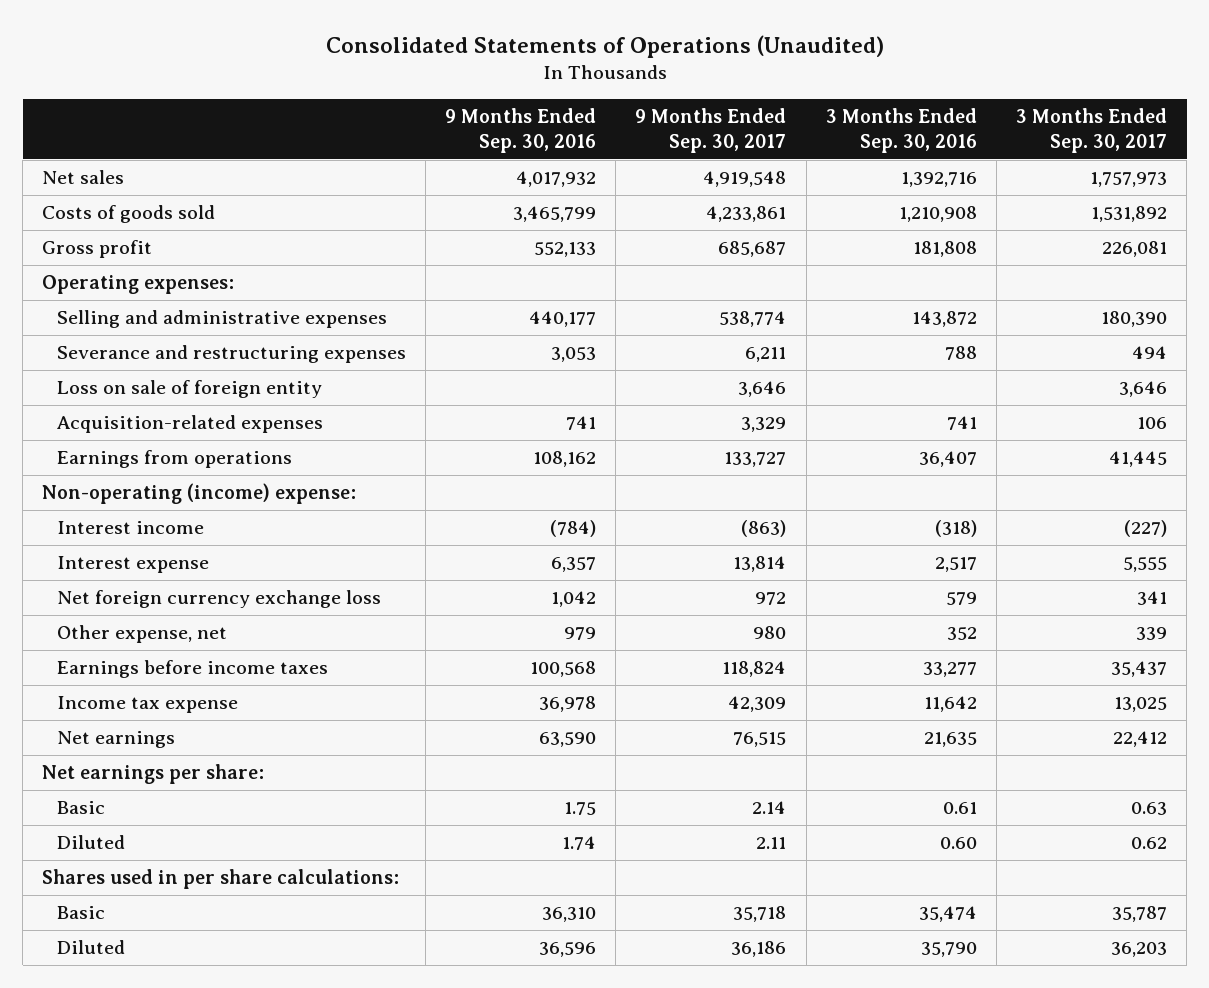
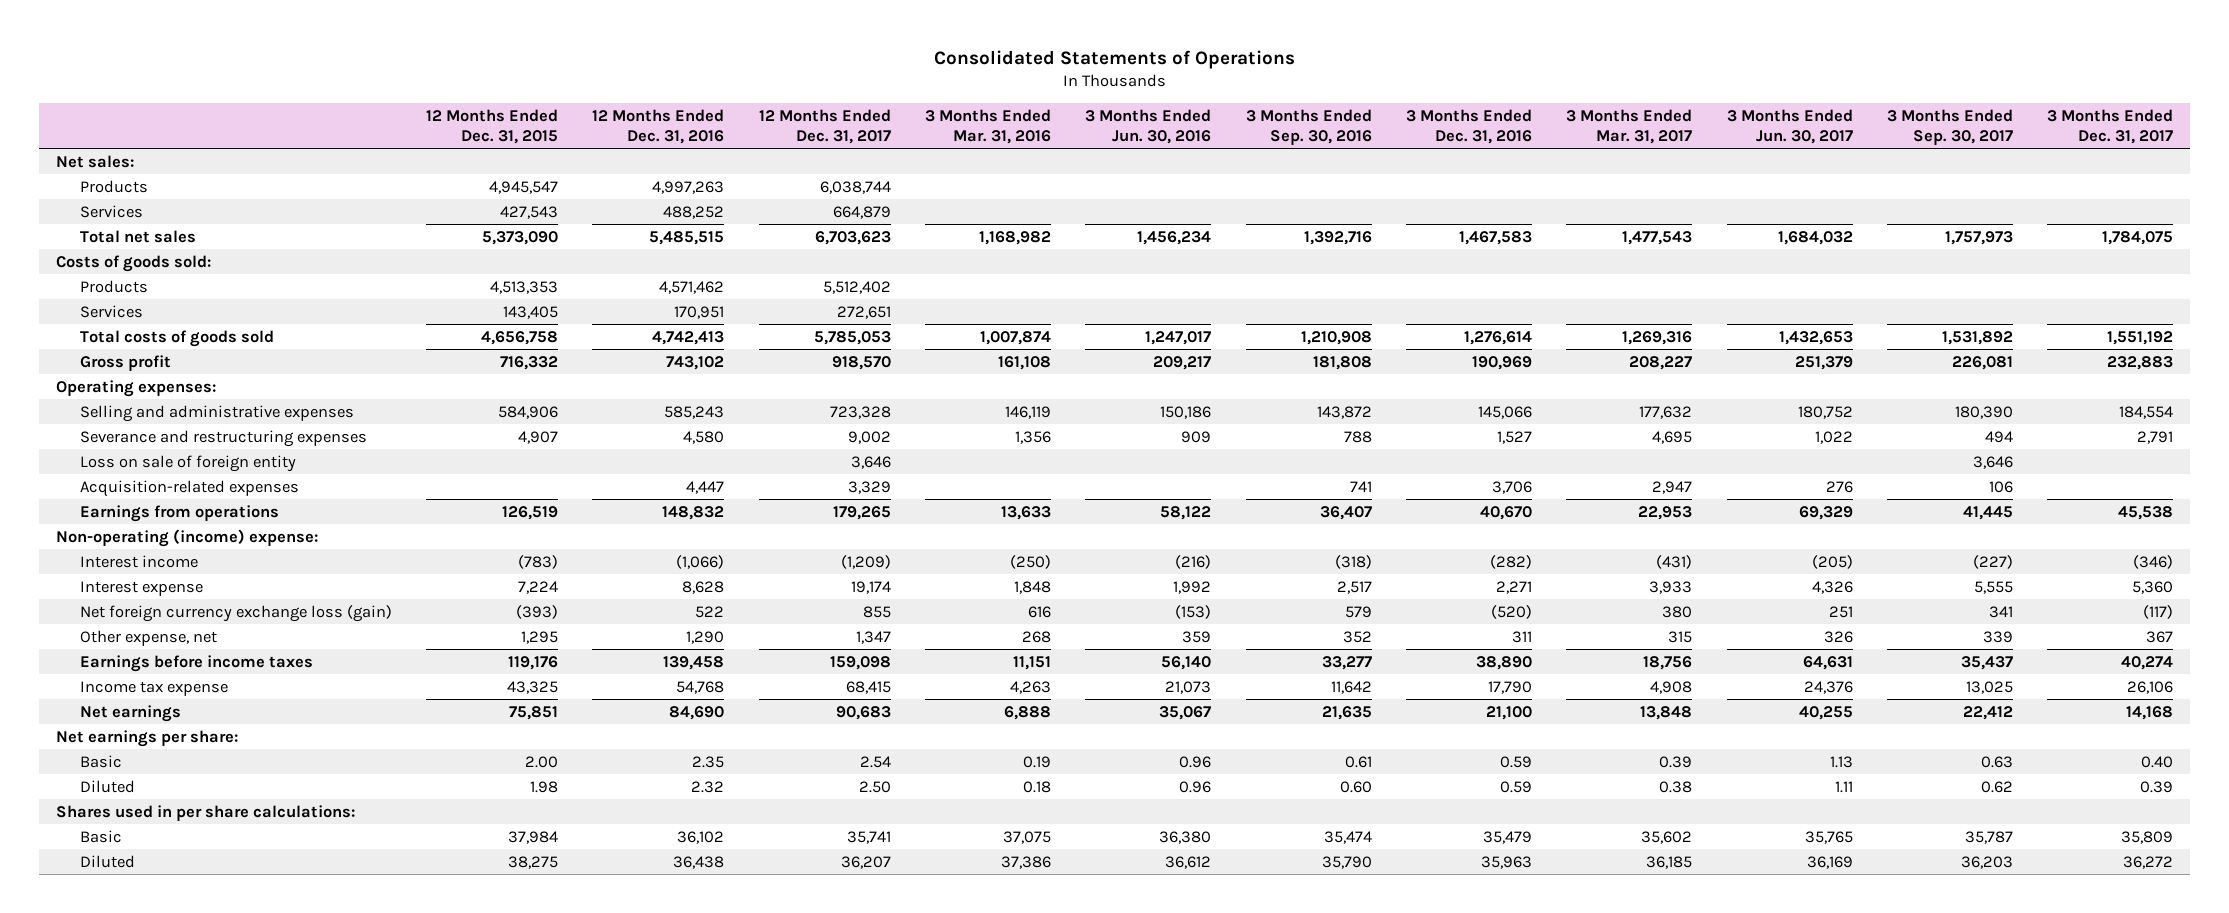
- Consolidated Statements of Operations (Unaudited)
+ Consolidated Statements of Operations
- | 9 Months Ended Sep. 30, 2016 | 9 Months Ended Sep. 30, 2017 | 3 Months Ended Sep. 30, 2016 | 3 Months Ended Sep. 30, 2017
+ | 12 Months Ended Dec. 31, 2015 | 12 Months Ended Dec. 31, 2016 | 12 Months Ended Dec. 31, 2017 | 3 Months Ended Mar. 31, 2016 | 3 Months Ended Jun. 30, 2016 | 3 Months Ended Sep. 30, 2016 | 3 Months Ended Dec. 31, 2016 | 3 Months Ended Mar. 31, 2017 | 3 Months Ended Jun. 30, 2017 | 3 Months Ended Sep. 30, 2017 | 3 Months Ended Dec. 31, 2017
- Net sales | 4,017,932 | 4,919,548 | 1,392,716 | 1,757,973
- Costs of goods sold | 3,465,799 | 4,233,861 | 1,210,908 | 1,531,892
+ Net sales:
+ Products | 4,945,547 | 4,997,263 | 6,038,744 | | | | | | | |
+ Services | 427,543 | 488,252 | 664,879 | | | | | | | |
+ Total net sales | 5,373,090 | 5,485,515 | 6,703,623 | 1,168,982 | 1,456,234 | 1,392,716 | 1,467,583 | 1,477,543 | 1,684,032 | 1,757,973 | 1,784,075
+ Costs of goods sold:
+ Products | 4,513,353 | 4,571,462 | 5,512,402 | | | | | | | |
+ Services | 143,405 | 170,951 | 272,651 | | | | | | | |
+ Total costs of goods sold | 4,656,758 | 4,742,413 | 5,785,053 | 1,007,874 | 1,247,017 | 1,210,908 | 1,276,614 | 1,269,316 | 1,432,653 | 1,531,892 | 1,551,192
- Net foreign currency exchange loss | 1,042 | 972 | 579 | 341
+ Net foreign currency exchange loss (gain) | (393) | 522 | 855 | 616 | (153) | 579 | (520) | 380 | 251 | 341 | (117)

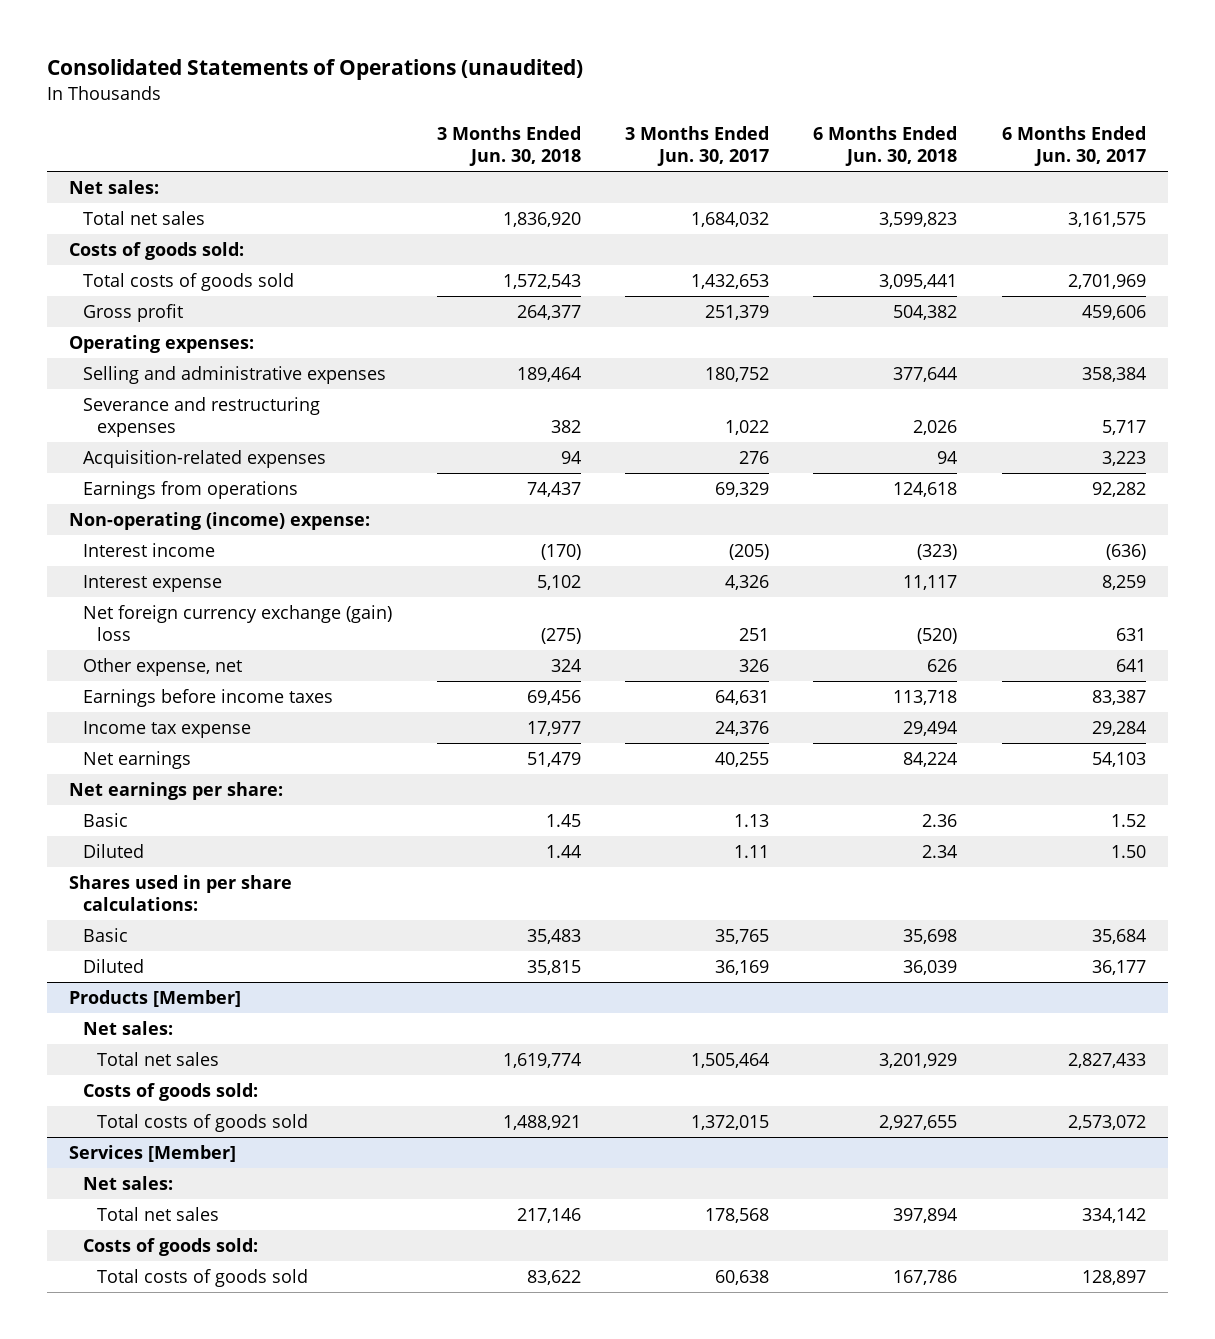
- Consolidated Statements of Operations
+ Consolidated Statements of Operations (unaudited)
- | 12 Months Ended Dec. 31, 2015 | 12 Months Ended Dec. 31, 2016 | 12 Months Ended Dec. 31, 2017 | 3 Months Ended Mar. 31, 2016 | 3 Months Ended Jun. 30, 2016 | 3 Months Ended Sep. 30, 2016 | 3 Months Ended Dec. 31, 2016 | 3 Months Ended Mar. 31, 2017 | 3 Months Ended Jun. 30, 2017 | 3 Months Ended Sep. 30, 2017 | 3 Months Ended Dec. 31, 2017
+ | 3 Months Ended Jun. 30, 2018 | 3 Months Ended Jun. 30, 2017 | 6 Months Ended Jun. 30, 2018 | 6 Months Ended Jun. 30, 2017
- Products | 4,945,547 | 4,997,263 | 6,038,744 | | | | | | | |
- Services | 427,543 | 488,252 | 664,879 | | | | | | | |
- Products | 4,513,353 | 4,571,462 | 5,512,402 | | | | | | | |
- Services | 143,405 | 170,951 | 272,651 | | | | | | | |
- Loss on sale of foreign entity | | | 3,646 | | | | | | | 3,646 |
- Net foreign currency exchange loss (gain) | (393) | 522 | 855 | 616 | (153) | 579 | (520) | 380 | 251 | 341 | (117)
+ Net foreign currency exchange (gain) loss | (275) | 251 | (520) | 631
+ Products [Member]
+ Net sales:
+ Total net sales | 1,619,774 | 1,505,464 | 3,201,929 | 2,827,433
+ Costs of goods sold:
+ Total costs of goods sold | 1,488,921 | 1,372,015 | 2,927,655 | 2,573,072
+ Services [Member]
+ Net sales:
+ Total net sales | 217,146 | 178,568 | 397,894 | 334,142
+ Costs of goods sold:
+ Total costs of goods sold | 83,622 | 60,638 | 167,786 | 128,897

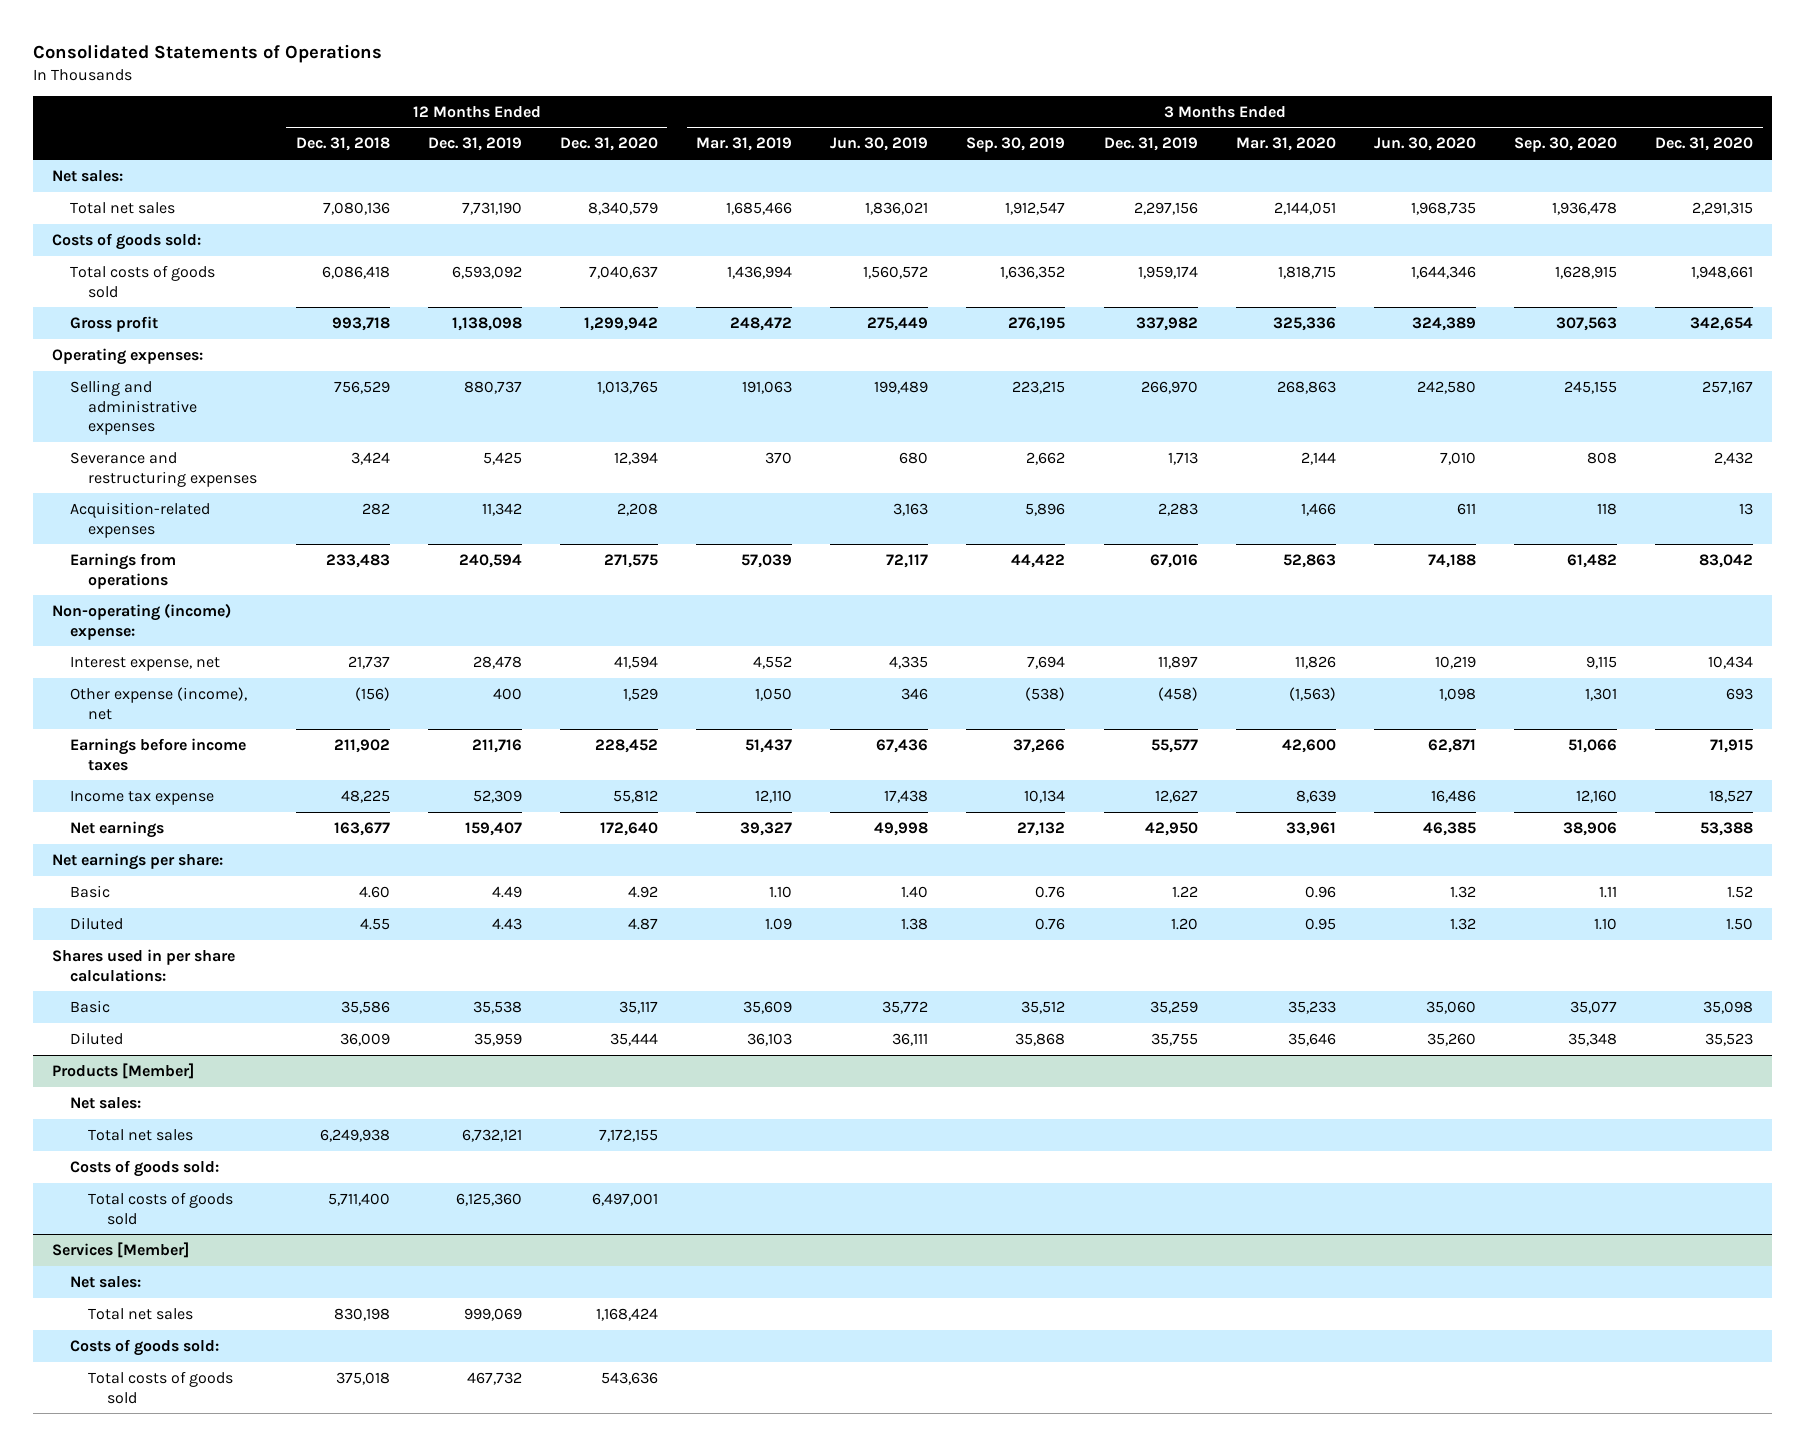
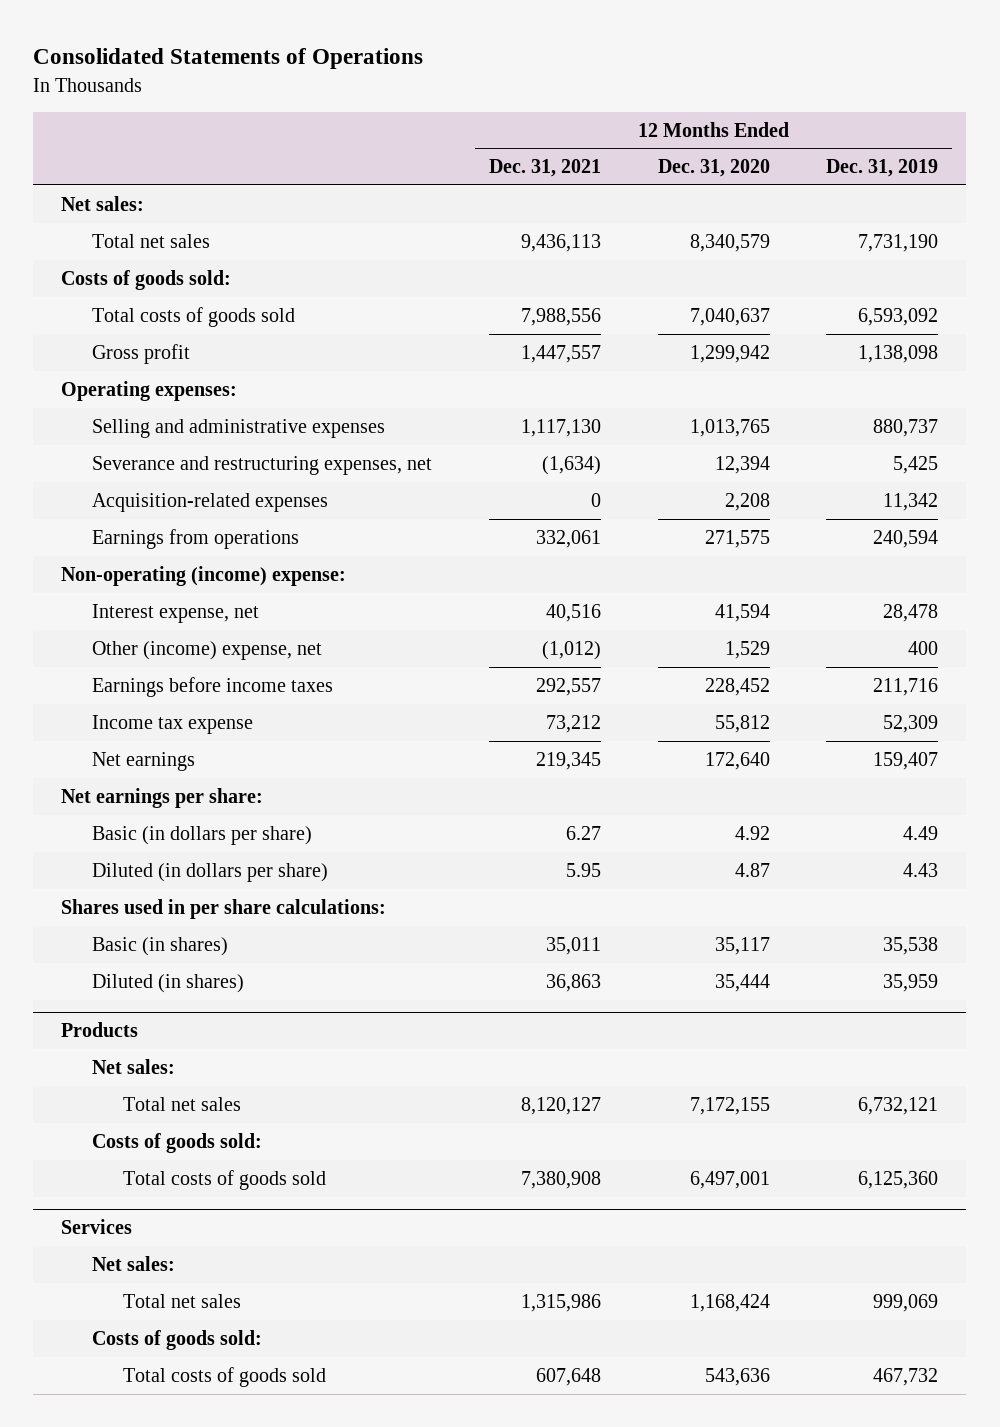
- | 12 Months Ended Dec. 31, 2018 | 12 Months Ended Dec. 31, 2019 | 12 Months Ended Dec. 31, 2020 | 3 Months Ended Mar. 31, 2019 | 3 Months Ended Jun. 30, 2019 | 3 Months Ended Sep. 30, 2019 | 3 Months Ended Dec. 31, 2019 | 3 Months Ended Mar. 31, 2020 | 3 Months Ended Jun. 30, 2020 | 3 Months Ended Sep. 30, 2020 | 3 Months Ended Dec. 31, 2020
+ | 12 Months Ended Dec. 31, 2021 | 12 Months Ended Dec. 31, 2020 | 12 Months Ended Dec. 31, 2019
- Severance and restructuring expenses | 3,424 | 5,425 | 12,394 | 370 | 680 | 2,662 | 1,713 | 2,144 | 7,010 | 808 | 2,432
+ Severance and restructuring expenses, net | (1,634) | 12,394 | 5,425
- Other expense (income), net | (156) | 400 | 1,529 | 1,050 | 346 | (538) | (458) | (1,563) | 1,098 | 1,301 | 693
+ Other (income) expense, net | (1,012) | 1,529 | 400
- Basic | 4.60 | 4.49 | 4.92 | 1.10 | 1.40 | 0.76 | 1.22 | 0.96 | 1.32 | 1.11 | 1.52
- Diluted | 4.55 | 4.43 | 4.87 | 1.09 | 1.38 | 0.76 | 1.20 | 0.95 | 1.32 | 1.10 | 1.50
+ Basic (in dollars per share) | 6.27 | 4.92 | 4.49
+ Diluted (in dollars per share) | 5.95 | 4.87 | 4.43
- Basic | 35,586 | 35,538 | 35,117 | 35,609 | 35,772 | 35,512 | 35,259 | 35,233 | 35,060 | 35,077 | 35,098
- Diluted | 36,009 | 35,959 | 35,444 | 36,103 | 36,111 | 35,868 | 35,755 | 35,646 | 35,260 | 35,348 | 35,523
- Products [Member]
+ Basic (in shares) | 35,011 | 35,117 | 35,538
+ Diluted (in shares) | 36,863 | 35,444 | 35,959
+ Products
- Services [Member]
+ Services

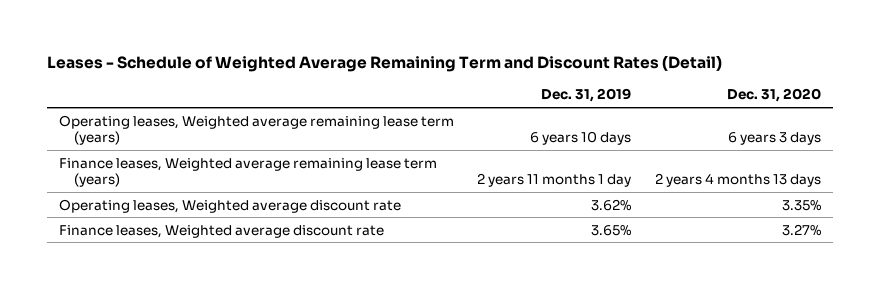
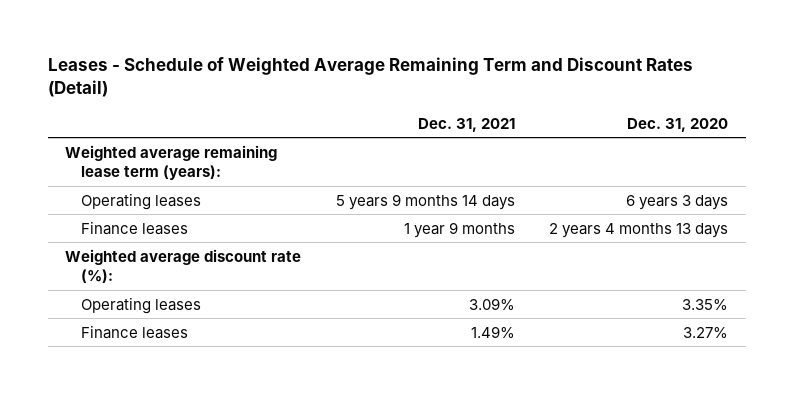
- | Dec. 31, 2019 | Dec. 31, 2020
+ | Dec. 31, 2021 | Dec. 31, 2020
- Operating leases, Weighted average remaining lease term (years) | 6 years 10 days | 6 years 3 days
- Finance leases, Weighted average remaining lease term (years) | 2 years 11 months 1 day | 2 years 4 months 13 days
- Operating leases, Weighted average discount rate | 3.62% | 3.35%
- Finance leases, Weighted average discount rate | 3.65% | 3.27%
+ Weighted average remaining lease term (years):
+ Operating leases | 5 years 9 months 14 days | 6 years 3 days
+ Finance leases | 1 year 9 months | 2 years 4 months 13 days
+ Weighted average discount rate (%):
+ Operating leases | 3.09% | 3.35%
+ Finance leases | 1.49% | 3.27%

